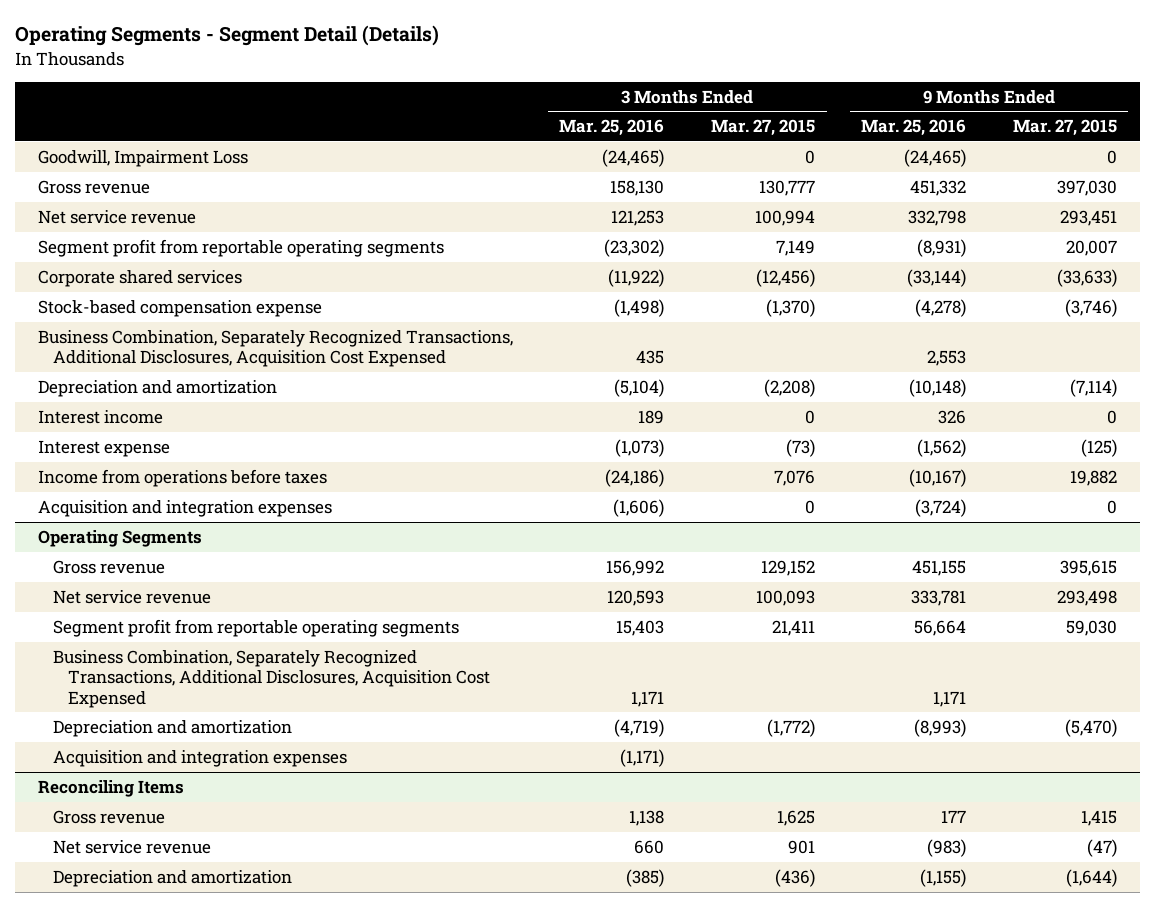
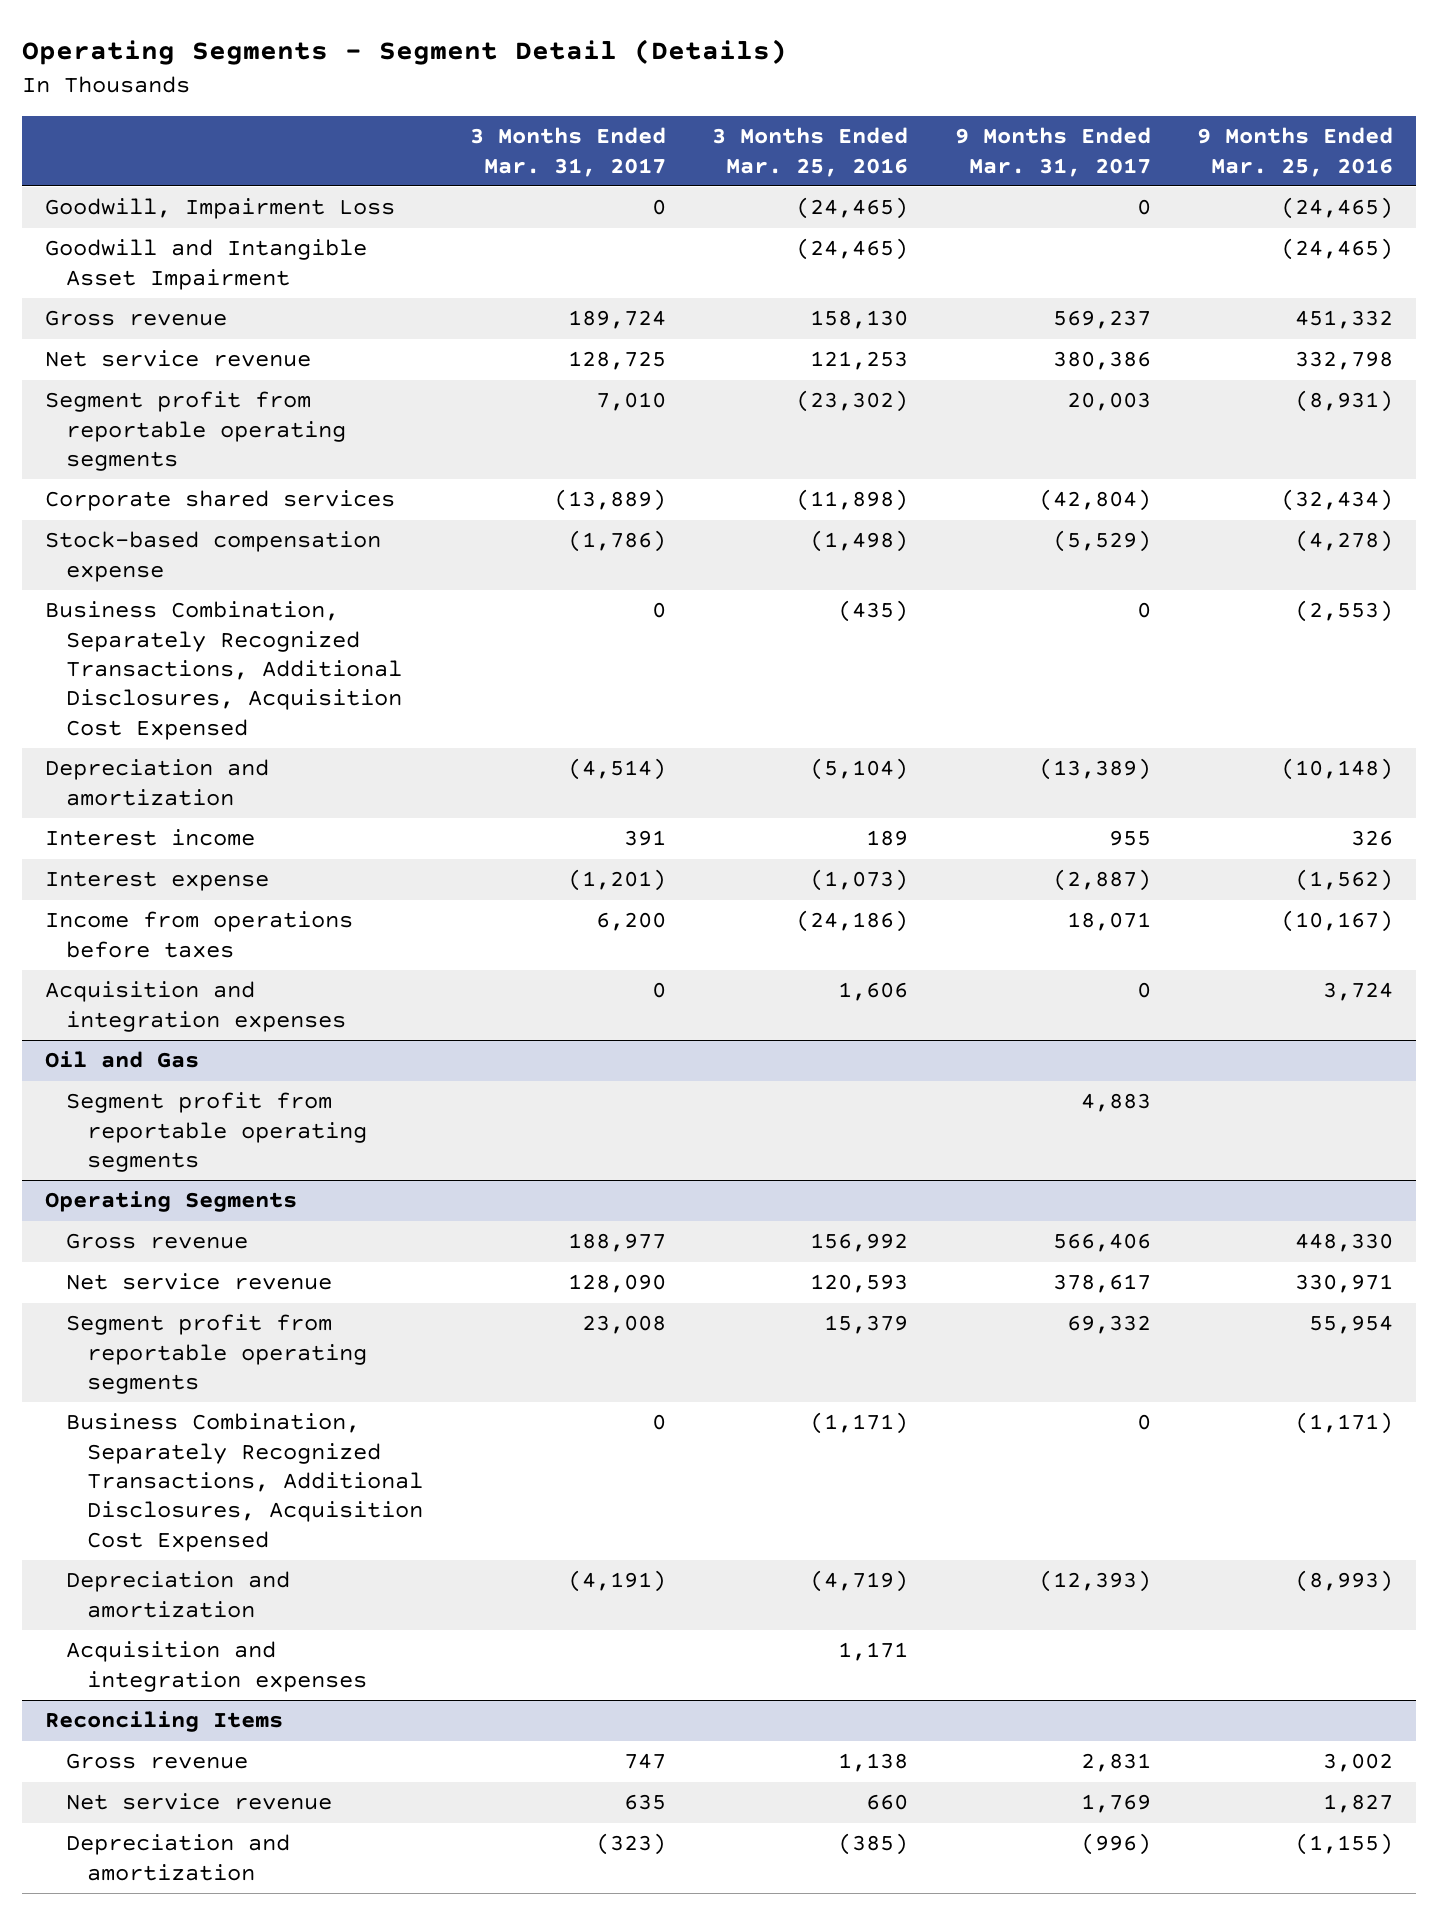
- | 3 Months Ended Mar. 25, 2016 | 3 Months Ended Mar. 27, 2015 | 9 Months Ended Mar. 25, 2016 | 9 Months Ended Mar. 27, 2015
+ | 3 Months Ended Mar. 31, 2017 | 3 Months Ended Mar. 25, 2016 | 9 Months Ended Mar. 31, 2017 | 9 Months Ended Mar. 25, 2016
+ Goodwill and Intangible Asset Impairment | | (24,465) | | (24,465)
- Corporate shared services | (11,922) | (12,456) | (33,144) | (33,633)
+ Corporate shared services | (13,889) | (11,898) | (42,804) | (32,434)
- Business Combination, Separately Recognized Transactions, Additional Disclosures, Acquisition Cost Expensed | 435 | | 2,553 |
+ Business Combination, Separately Recognized Transactions, Additional Disclosures, Acquisition Cost Expensed | 0 | (435) | 0 | (2,553)
- Acquisition and integration expenses | (1,606) | 0 | (3,724) | 0
+ Acquisition and integration expenses | 0 | 1,606 | 0 | 3,724
+ Oil and Gas
+ Segment profit from reportable operating segments | | | 4,883 |
@ Operating Segments
- Gross revenue | 156,992 | 129,152 | 451,155 | 395,615
- Net service revenue | 120,593 | 100,093 | 333,781 | 293,498
- Segment profit from reportable operating segments | 15,403 | 21,411 | 56,664 | 59,030
- Business Combination, Separately Recognized Transactions, Additional Disclosures, Acquisition Cost Expensed | 1,171 | | 1,171 |
+ Gross revenue | 188,977 | 156,992 | 566,406 | 448,330
+ Net service revenue | 128,090 | 120,593 | 378,617 | 330,971
+ Segment profit from reportable operating segments | 23,008 | 15,379 | 69,332 | 55,954
+ Business Combination, Separately Recognized Transactions, Additional Disclosures, Acquisition Cost Expensed | 0 | (1,171) | 0 | (1,171)
- Acquisition and integration expenses | (1,171) | | |
+ Acquisition and integration expenses | | 1,171 | |
@ Reconciling Items
- Gross revenue | 1,138 | 1,625 | 177 | 1,415
- Net service revenue | 660 | 901 | (983) | (47)
+ Gross revenue | 747 | 1,138 | 2,831 | 3,002
+ Net service revenue | 635 | 660 | 1,769 | 1,827

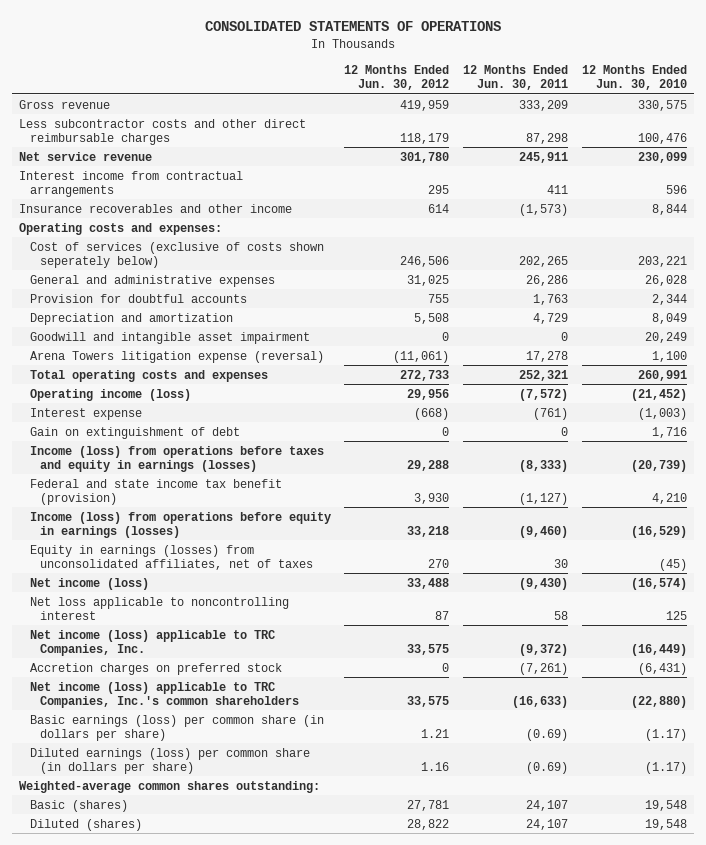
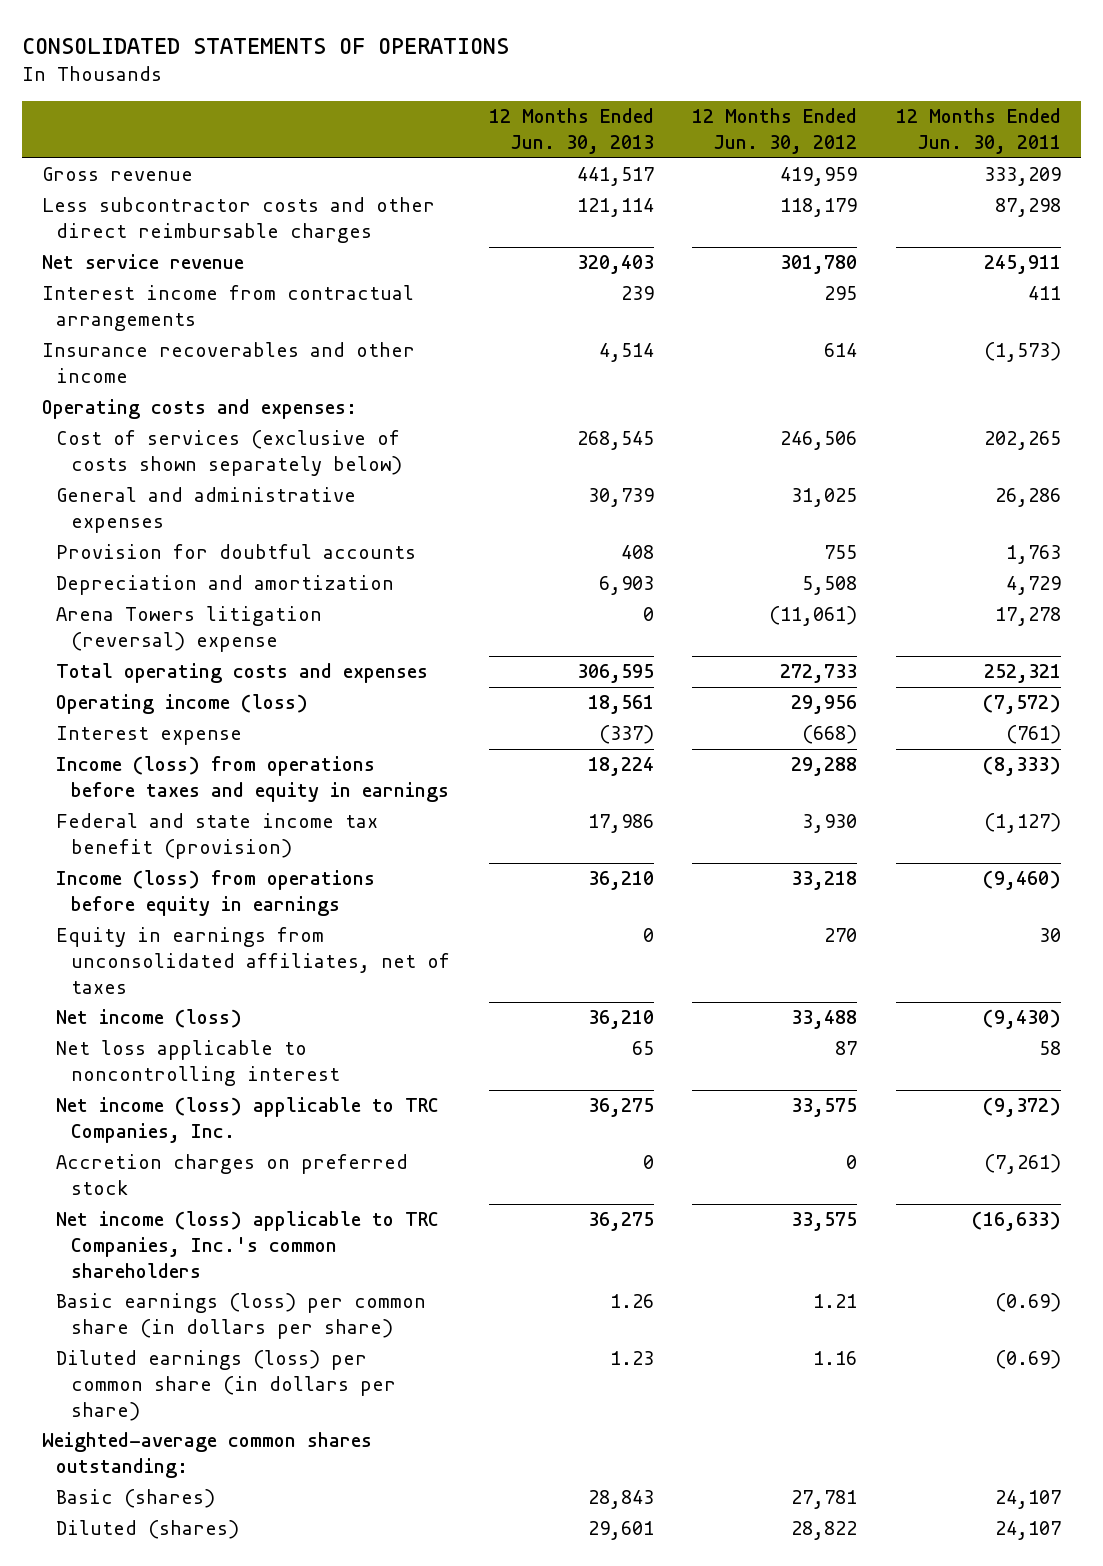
- | 12 Months Ended Jun. 30, 2012 | 12 Months Ended Jun. 30, 2011 | 12 Months Ended Jun. 30, 2010
+ | 12 Months Ended Jun. 30, 2013 | 12 Months Ended Jun. 30, 2012 | 12 Months Ended Jun. 30, 2011
- Cost of services (exclusive of costs shown seperately below) | 246,506 | 202,265 | 203,221
+ Cost of services (exclusive of costs shown separately below) | 268,545 | 246,506 | 202,265
- Goodwill and intangible asset impairment | 0 | 0 | 20,249
- Arena Towers litigation expense (reversal) | (11,061) | 17,278 | 1,100
+ Arena Towers litigation (reversal) expense | 0 | (11,061) | 17,278
- Gain on extinguishment of debt | 0 | 0 | 1,716
- Income (loss) from operations before taxes and equity in earnings (losses) | 29,288 | (8,333) | (20,739)
+ Income (loss) from operations before taxes and equity in earnings | 18,224 | 29,288 | (8,333)
- Income (loss) from operations before equity in earnings (losses) | 33,218 | (9,460) | (16,529)
- Equity in earnings (losses) from unconsolidated affiliates, net of taxes | 270 | 30 | (45)
+ Income (loss) from operations before equity in earnings | 36,210 | 33,218 | (9,460)
+ Equity in earnings from unconsolidated affiliates, net of taxes | 0 | 270 | 30

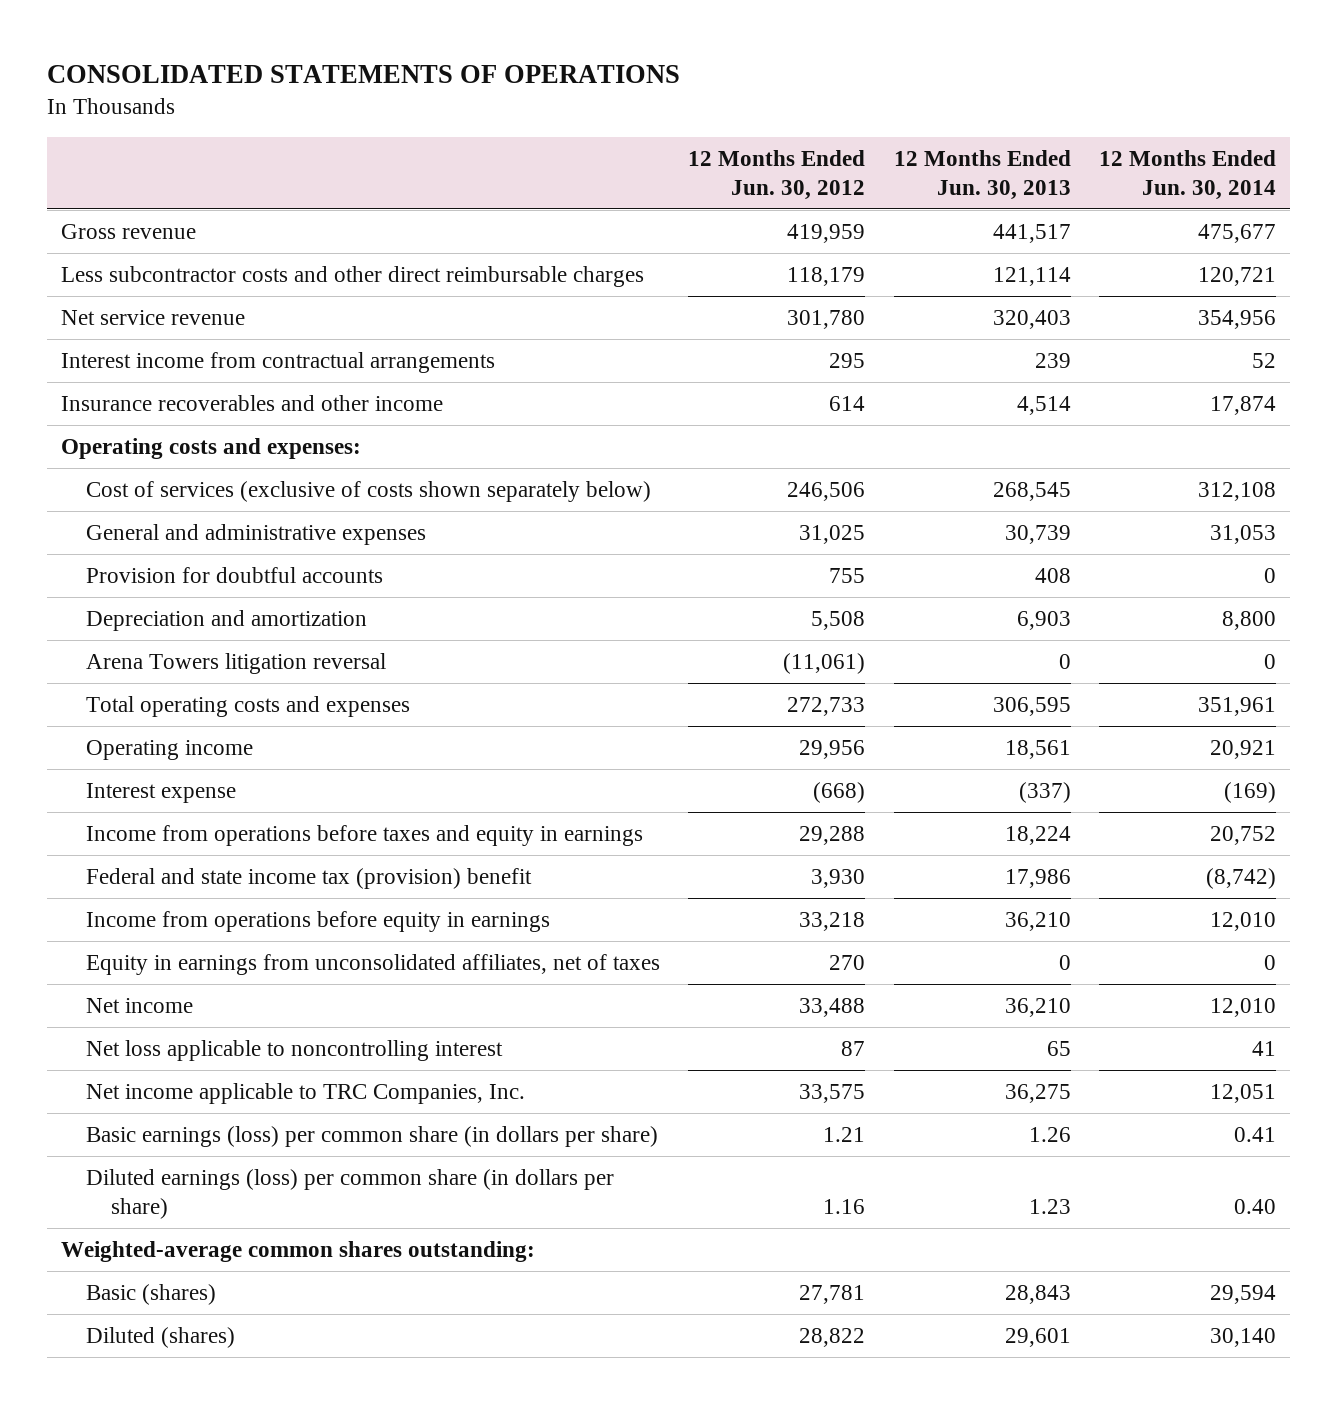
- | 12 Months Ended Jun. 30, 2013 | 12 Months Ended Jun. 30, 2012 | 12 Months Ended Jun. 30, 2011
+ | 12 Months Ended Jun. 30, 2012 | 12 Months Ended Jun. 30, 2013 | 12 Months Ended Jun. 30, 2014
- Arena Towers litigation (reversal) expense | 0 | (11,061) | 17,278
+ Arena Towers litigation reversal | (11,061) | 0 | 0
- Operating income (loss) | 18,561 | 29,956 | (7,572)
+ Operating income | 29,956 | 18,561 | 20,921
- Income (loss) from operations before taxes and equity in earnings | 18,224 | 29,288 | (8,333)
- Federal and state income tax benefit (provision) | 17,986 | 3,930 | (1,127)
- Income (loss) from operations before equity in earnings | 36,210 | 33,218 | (9,460)
+ Income from operations before taxes and equity in earnings | 29,288 | 18,224 | 20,752
+ Federal and state income tax (provision) benefit | 3,930 | 17,986 | (8,742)
+ Income from operations before equity in earnings | 33,218 | 36,210 | 12,010
- Net income (loss) | 36,210 | 33,488 | (9,430)
+ Net income | 33,488 | 36,210 | 12,010
- Net income (loss) applicable to TRC Companies, Inc. | 36,275 | 33,575 | (9,372)
- Accretion charges on preferred stock | 0 | 0 | (7,261)
- Net income (loss) applicable to TRC Companies, Inc.'s common shareholders | 36,275 | 33,575 | (16,633)
+ Net income applicable to TRC Companies, Inc. | 33,575 | 36,275 | 12,051

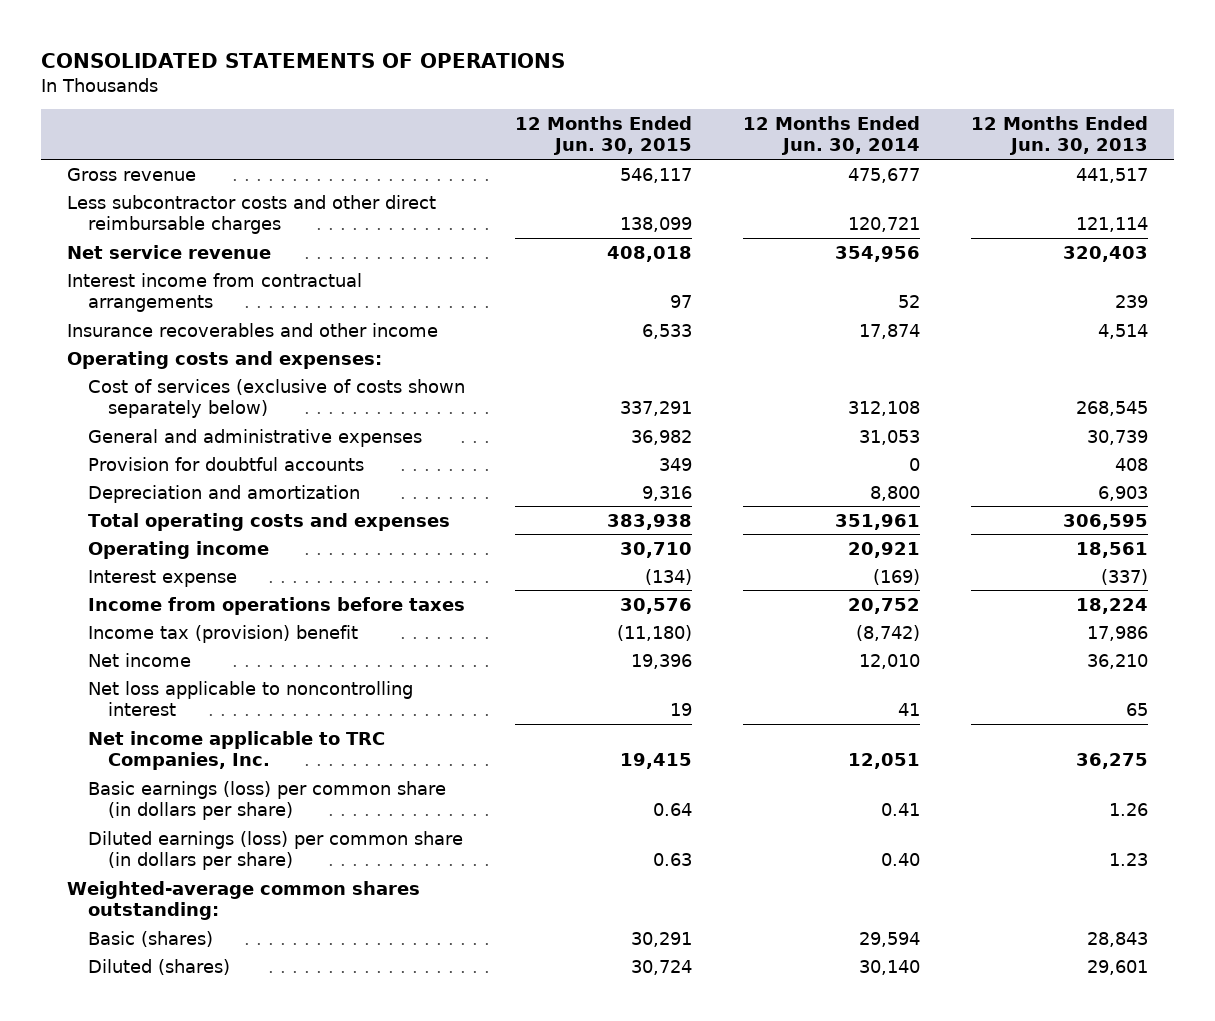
- | 12 Months Ended Jun. 30, 2012 | 12 Months Ended Jun. 30, 2013 | 12 Months Ended Jun. 30, 2014
+ | 12 Months Ended Jun. 30, 2015 | 12 Months Ended Jun. 30, 2014 | 12 Months Ended Jun. 30, 2013
- Arena Towers litigation reversal | (11,061) | 0 | 0
- Income from operations before taxes and equity in earnings | 29,288 | 18,224 | 20,752
- Federal and state income tax (provision) benefit | 3,930 | 17,986 | (8,742)
- Income from operations before equity in earnings | 33,218 | 36,210 | 12,010
- Equity in earnings from unconsolidated affiliates, net of taxes | 270 | 0 | 0
+ Income from operations before taxes | 30,576 | 20,752 | 18,224
+ Income tax (provision) benefit | (11,180) | (8,742) | 17,986

